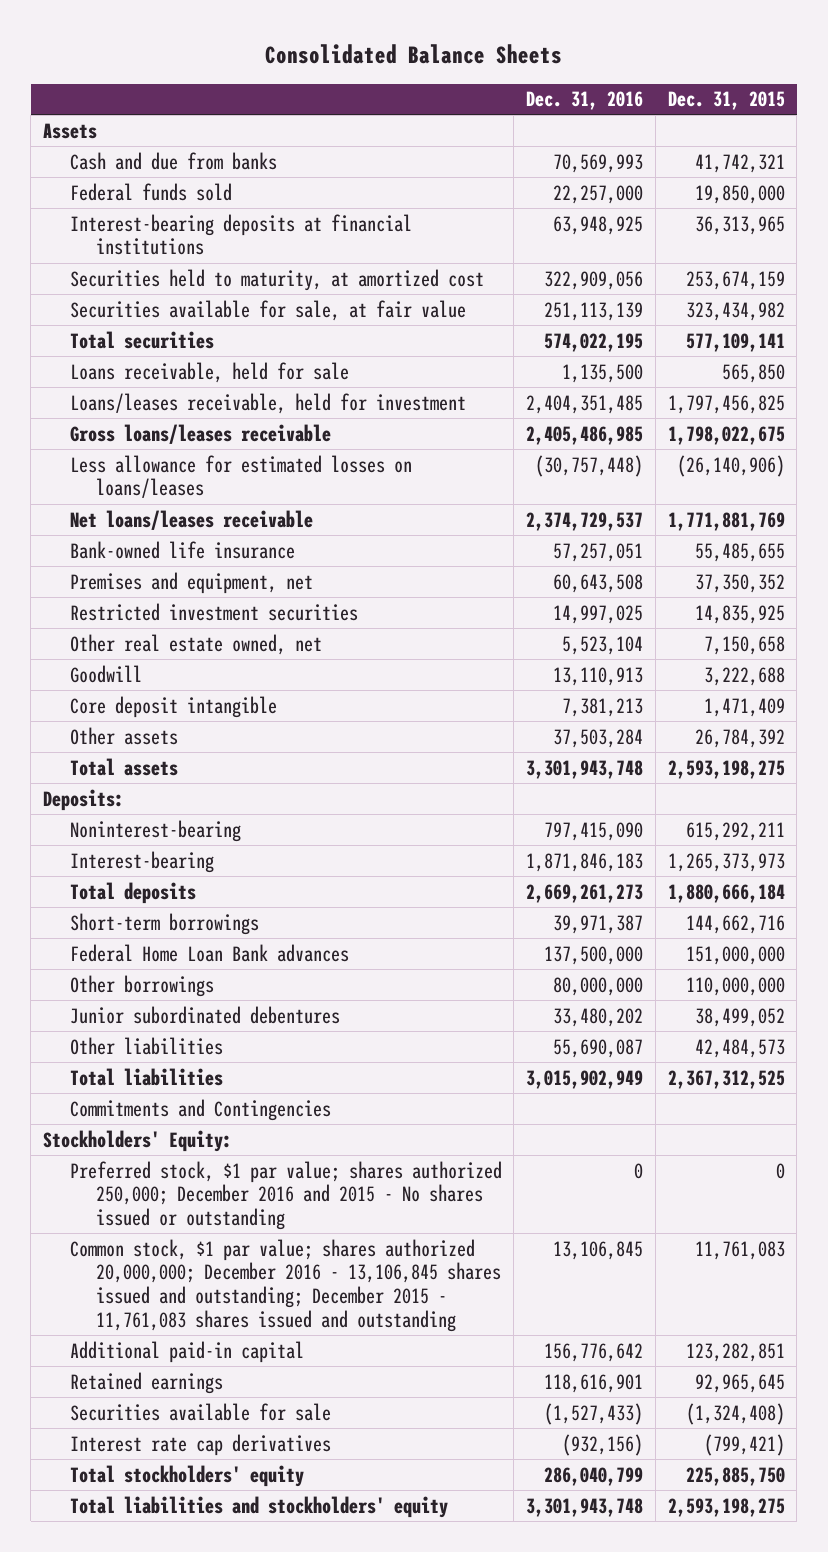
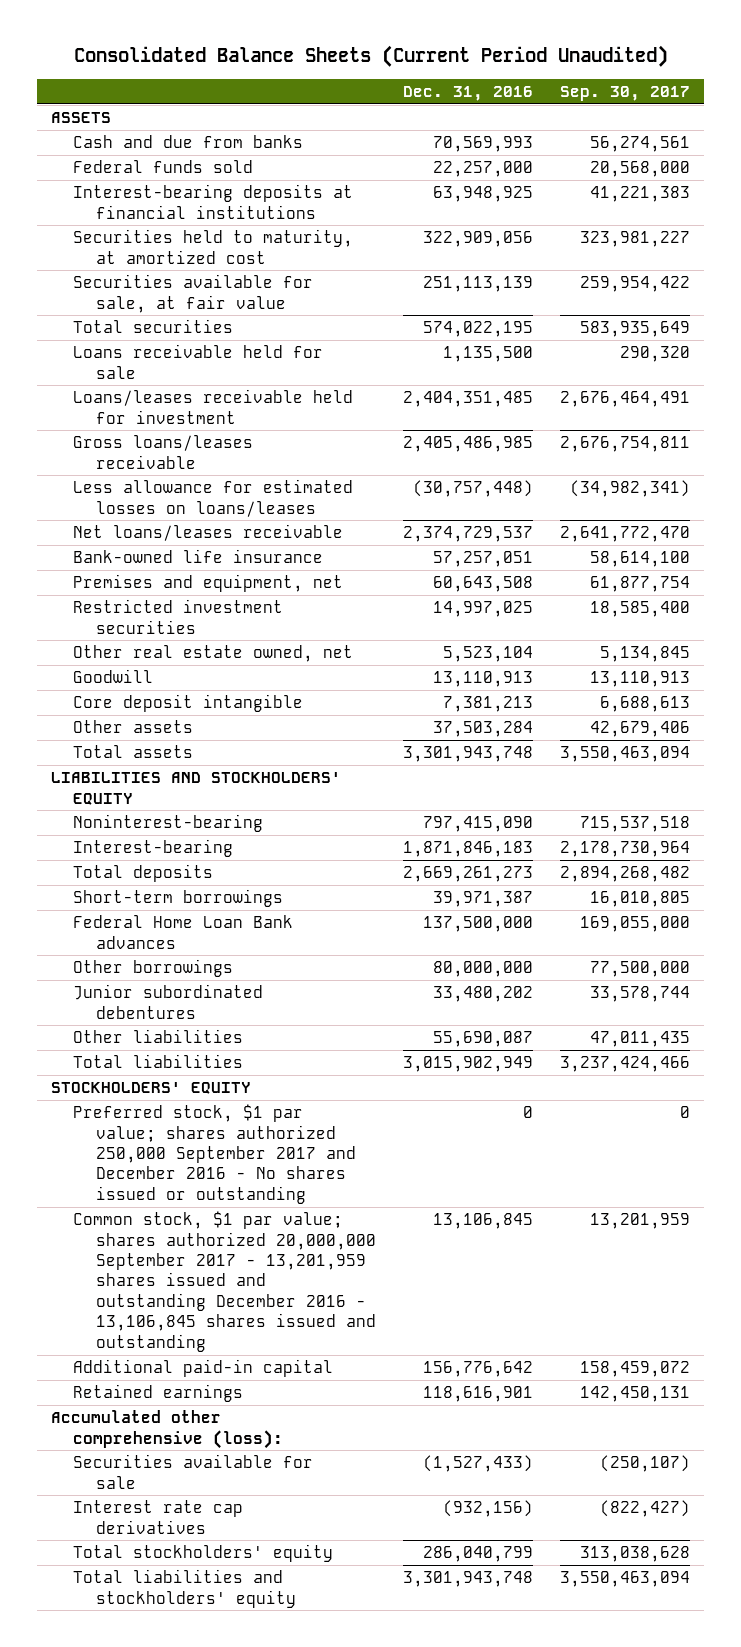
- Consolidated Balance Sheets
+ Consolidated Balance Sheets (Current Period Unaudited)
- | Dec. 31, 2016 | Dec. 31, 2015
+ | Dec. 31, 2016 | Sep. 30, 2017
- Assets
+ ASSETS
- Loans receivable, held for sale | 1,135,500 | 565,850
- Loans/leases receivable, held for investment | 2,404,351,485 | 1,797,456,825
+ Loans receivable held for sale | 1,135,500 | 290,320
+ Loans/leases receivable held for investment | 2,404,351,485 | 2,676,464,491
- Deposits:
+ LIABILITIES AND STOCKHOLDERS' EQUITY
- Commitments and Contingencies
- Stockholders' Equity:
- Preferred stock, $1 par value; shares authorized 250,000; December 2016 and 2015 - No shares issued or outstanding | 0 | 0
- Common stock, $1 par value; shares authorized 20,000,000; December 2016 - 13,106,845 shares issued and outstanding; December 2015 - 11,761,083 shares issued and outstanding | 13,106,845 | 11,761,083
+ STOCKHOLDERS' EQUITY
+ Preferred stock, $1 par value; shares authorized 250,000 September 2017 and December 2016 - No shares issued or outstanding | 0 | 0
+ Common stock, $1 par value; shares authorized 20,000,000 September 2017 - 13,201,959 shares issued and outstanding December 2016 - 13,106,845 shares issued and outstanding | 13,106,845 | 13,201,959
+ Accumulated other comprehensive (loss):

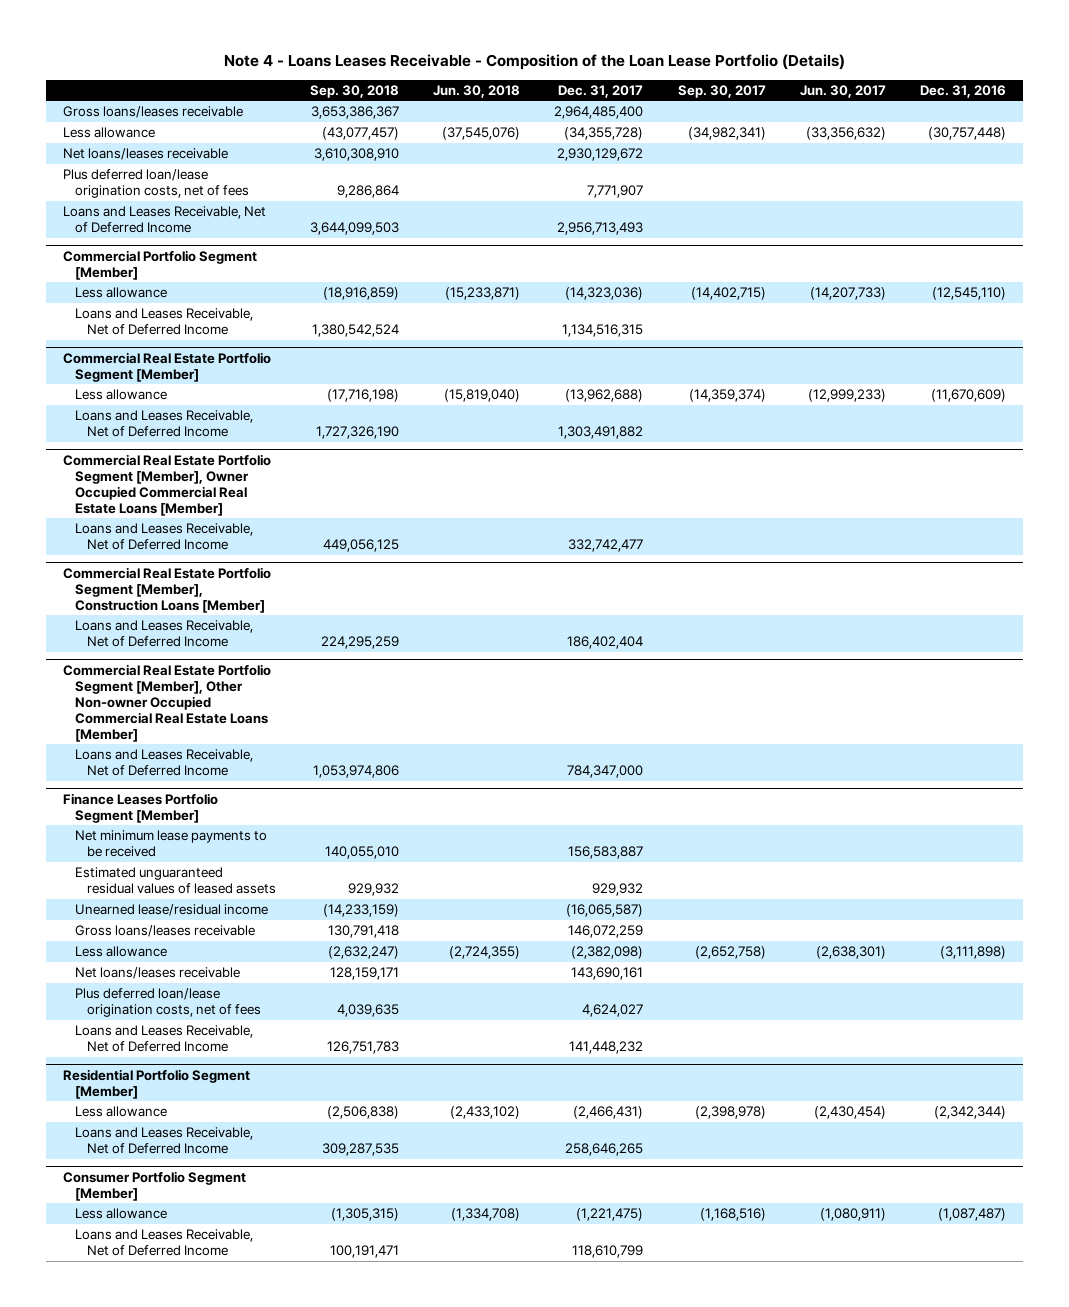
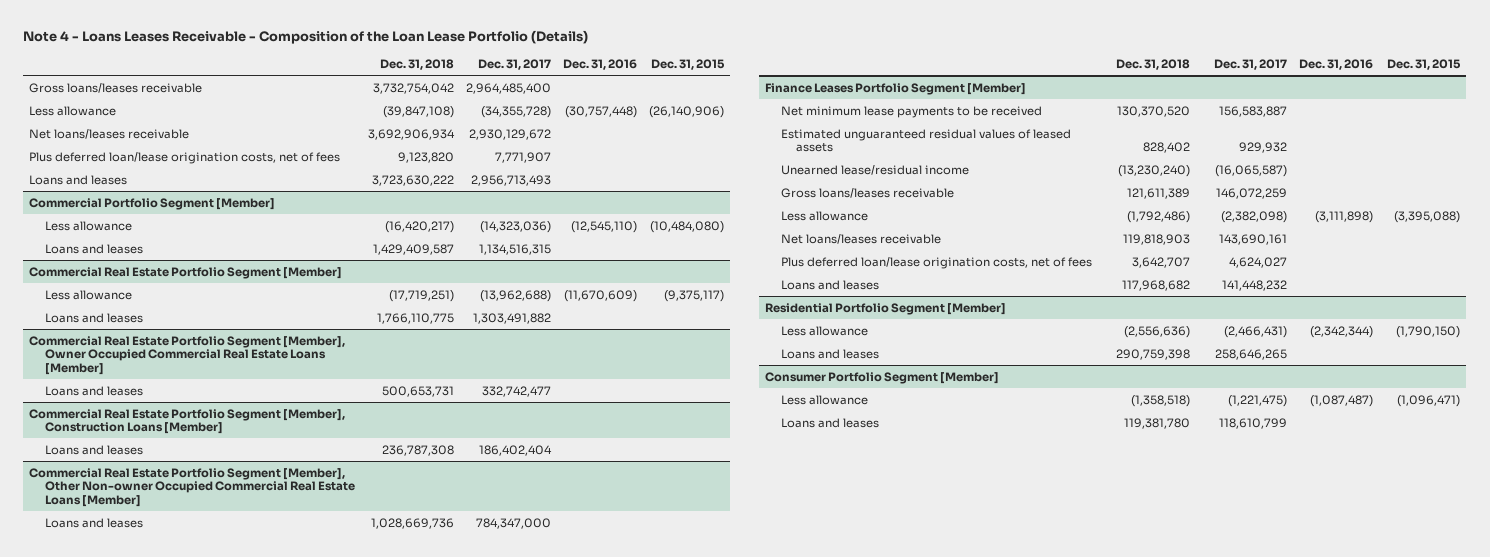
- | Sep. 30, 2018 | Jun. 30, 2018 | Dec. 31, 2017 | Sep. 30, 2017 | Jun. 30, 2017 | Dec. 31, 2016
+ | Dec. 31, 2018 | Dec. 31, 2017 | Dec. 31, 2016 | Dec. 31, 2015
- Loans and Leases Receivable, Net of Deferred Income | 3,644,099,503 | | 2,956,713,493 | | |
+ Loans and leases | 3,723,630,222 | 2,956,713,493 | |
@ Commercial Portfolio Segment [Member]
- Loans and Leases Receivable, Net of Deferred Income | 1,380,542,524 | | 1,134,516,315 | | |
+ Loans and leases | 1,429,409,587 | 1,134,516,315 | |
@ Commercial Real Estate Portfolio Segment [Member]
- Loans and Leases Receivable, Net of Deferred Income | 1,727,326,190 | | 1,303,491,882 | | |
+ Loans and leases | 1,766,110,775 | 1,303,491,882 | |
@ Commercial Real Estate Portfolio Segment [Member], Owner Occupied Commercial Real Estate Loans [Member]
- Loans and Leases Receivable, Net of Deferred Income | 449,056,125 | | 332,742,477 | | |
+ Loans and leases | 500,653,731 | 332,742,477 | |
@ Commercial Real Estate Portfolio Segment [Member], Construction Loans [Member]
- Loans and Leases Receivable, Net of Deferred Income | 224,295,259 | | 186,402,404 | | |
+ Loans and leases | 236,787,308 | 186,402,404 | |
@ Commercial Real Estate Portfolio Segment [Member], Other Non-owner Occupied Commercial Real Estate Loans [Member]
- Loans and Leases Receivable, Net of Deferred Income | 1,053,974,806 | | 784,347,000 | | |
+ Loans and leases | 1,028,669,736 | 784,347,000 | |
@ Finance Leases Portfolio Segment [Member]
- Loans and Leases Receivable, Net of Deferred Income | 126,751,783 | | 141,448,232 | | |
+ Loans and leases | 117,968,682 | 141,448,232 | |
@ Residential Portfolio Segment [Member]
- Loans and Leases Receivable, Net of Deferred Income | 309,287,535 | | 258,646,265 | | |
+ Loans and leases | 290,759,398 | 258,646,265 | |
@ Consumer Portfolio Segment [Member]
- Loans and Leases Receivable, Net of Deferred Income | 100,191,471 | | 118,610,799 | | |
+ Loans and leases | 119,381,780 | 118,610,799 | |

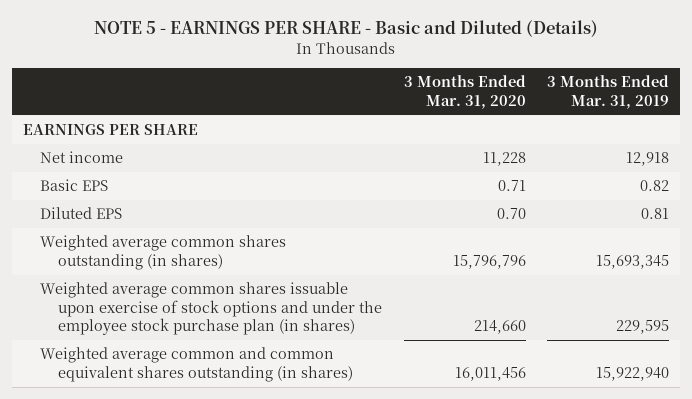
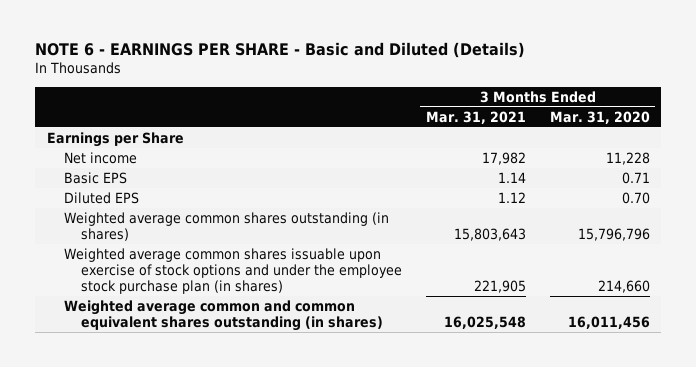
- NOTE 5 - EARNINGS PER SHARE - Basic and Diluted (Details)
+ NOTE 6 - EARNINGS PER SHARE - Basic and Diluted (Details)
- | 3 Months Ended Mar. 31, 2020 | 3 Months Ended Mar. 31, 2019
+ | 3 Months Ended Mar. 31, 2021 | 3 Months Ended Mar. 31, 2020
- EARNINGS PER SHARE
+ Earnings per Share

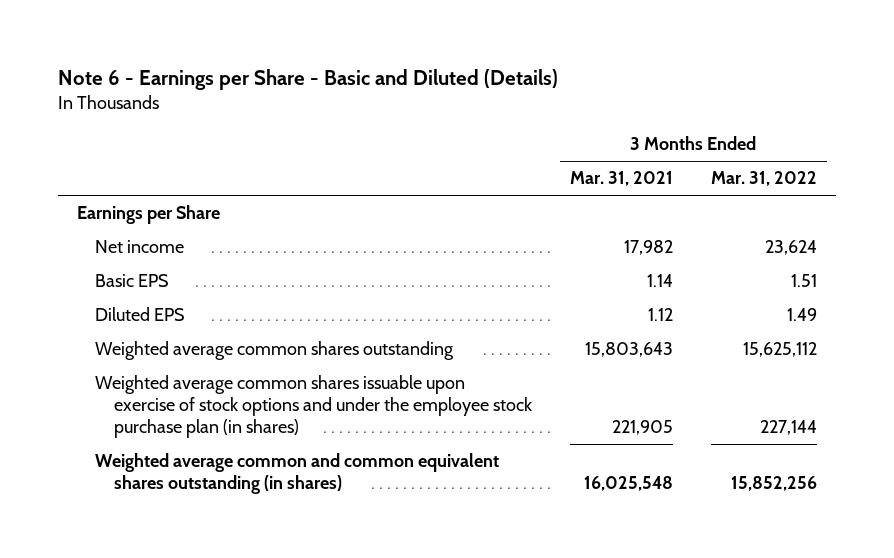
- NOTE 6 - EARNINGS PER SHARE - Basic and Diluted (Details)
+ Note 6 - Earnings per Share - Basic and Diluted (Details)
- | 3 Months Ended Mar. 31, 2021 | 3 Months Ended Mar. 31, 2020
+ | 3 Months Ended Mar. 31, 2021 | 3 Months Ended Mar. 31, 2022
- Weighted average common shares outstanding (in shares) | 15,803,643 | 15,796,796
+ Weighted average common shares outstanding | 15,803,643 | 15,625,112

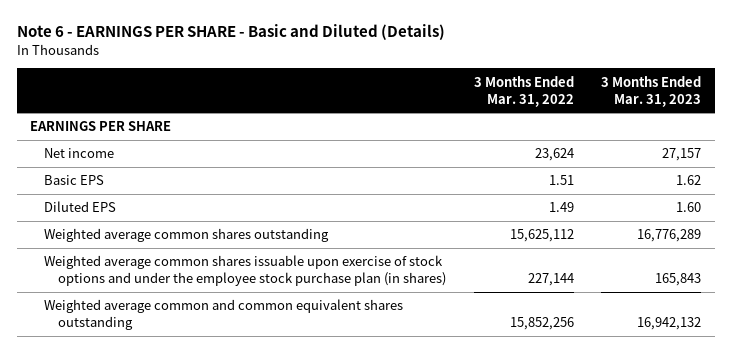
- Note 6 - Earnings per Share - Basic and Diluted (Details)
+ Note 6 - EARNINGS PER SHARE - Basic and Diluted (Details)
- | 3 Months Ended Mar. 31, 2021 | 3 Months Ended Mar. 31, 2022
+ | 3 Months Ended Mar. 31, 2022 | 3 Months Ended Mar. 31, 2023
- Earnings per Share
+ EARNINGS PER SHARE
- Weighted average common and common equivalent shares outstanding (in shares) | 16,025,548 | 15,852,256
+ Weighted average common and common equivalent shares outstanding | 15,852,256 | 16,942,132

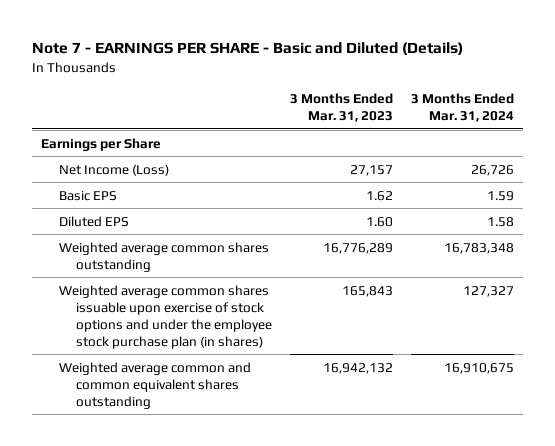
- Note 6 - EARNINGS PER SHARE - Basic and Diluted (Details)
+ Note 7 - EARNINGS PER SHARE - Basic and Diluted (Details)
- | 3 Months Ended Mar. 31, 2022 | 3 Months Ended Mar. 31, 2023
+ | 3 Months Ended Mar. 31, 2023 | 3 Months Ended Mar. 31, 2024
- EARNINGS PER SHARE
- Net income | 23,624 | 27,157
+ Earnings per Share
+ Net Income (Loss) | 27,157 | 26,726

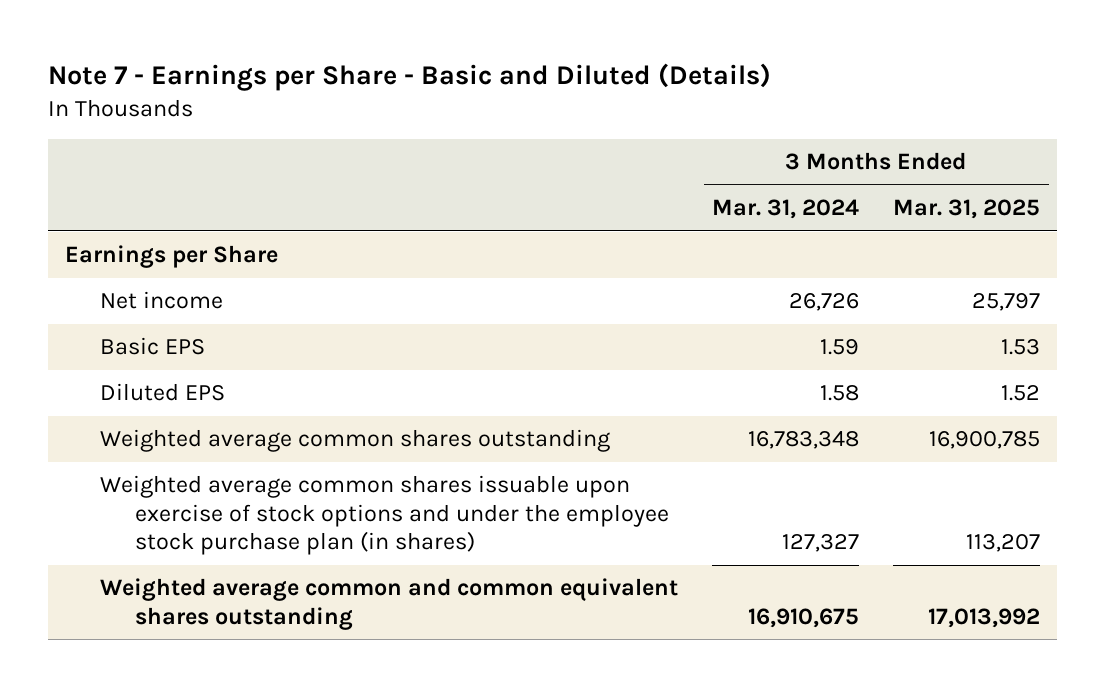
- Note 7 - EARNINGS PER SHARE - Basic and Diluted (Details)
+ Note 7 - Earnings per Share - Basic and Diluted (Details)
- | 3 Months Ended Mar. 31, 2023 | 3 Months Ended Mar. 31, 2024
+ | 3 Months Ended Mar. 31, 2024 | 3 Months Ended Mar. 31, 2025
- Net Income (Loss) | 27,157 | 26,726
+ Net income | 26,726 | 25,797

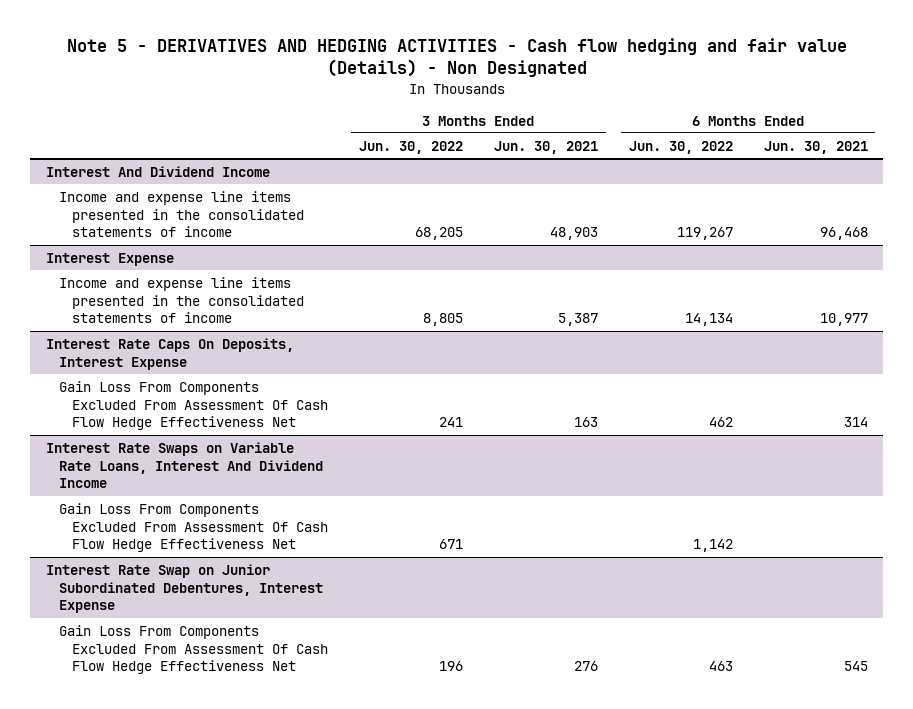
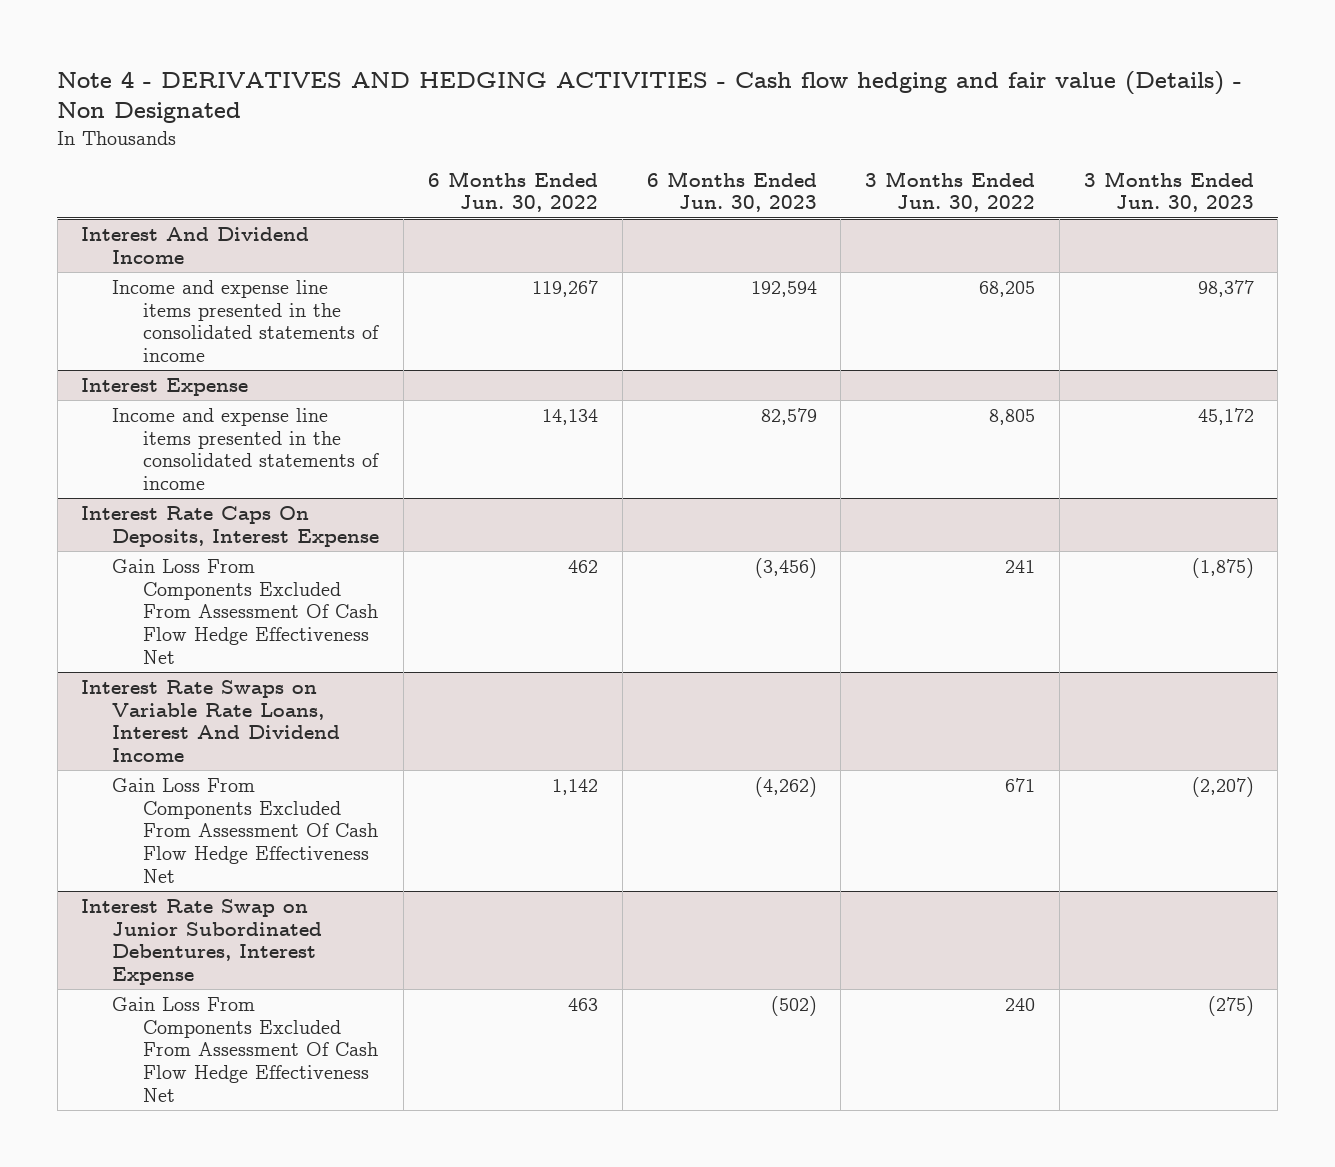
- Note 5 - DERIVATIVES AND HEDGING ACTIVITIES - Cash flow hedging and fair value (Details) - Non Designated
+ Note 4 - DERIVATIVES AND HEDGING ACTIVITIES - Cash flow hedging and fair value (Details) - Non Designated
- | 3 Months Ended Jun. 30, 2022 | 3 Months Ended Jun. 30, 2021 | 6 Months Ended Jun. 30, 2022 | 6 Months Ended Jun. 30, 2021
+ | 6 Months Ended Jun. 30, 2022 | 6 Months Ended Jun. 30, 2023 | 3 Months Ended Jun. 30, 2022 | 3 Months Ended Jun. 30, 2023
@ Interest Rate Swap on Junior Subordinated Debentures, Interest Expense
- Gain Loss From Components Excluded From Assessment Of Cash Flow Hedge Effectiveness Net | 196 | 276 | 463 | 545
+ Gain Loss From Components Excluded From Assessment Of Cash Flow Hedge Effectiveness Net | 463 | (502) | 240 | (275)

